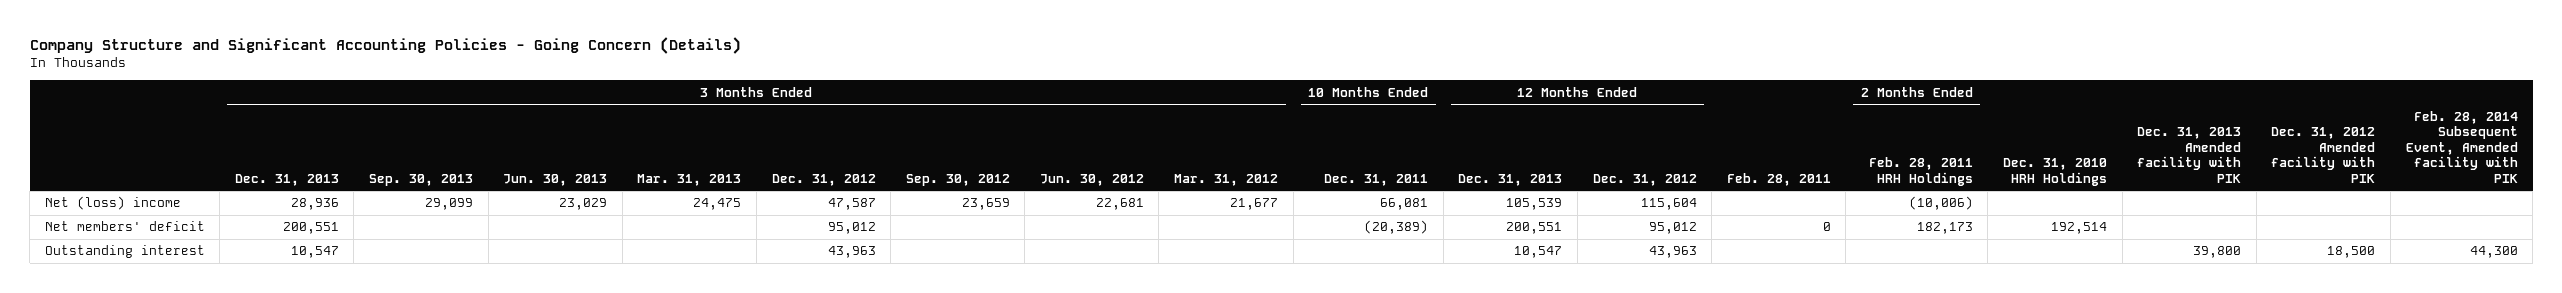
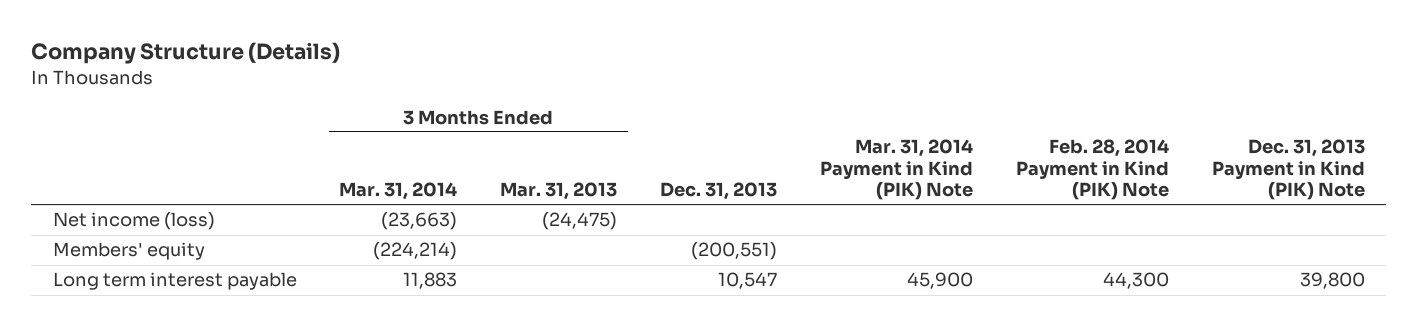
- Company Structure and Significant Accounting Policies - Going Concern (Details)
+ Company Structure (Details)
- | 3 Months Ended Dec. 31, 2013 | 3 Months Ended Sep. 30, 2013 | 3 Months Ended Jun. 30, 2013 | 3 Months Ended Mar. 31, 2013 | 3 Months Ended Dec. 31, 2012 | 3 Months Ended Sep. 30, 2012 | 3 Months Ended Jun. 30, 2012 | 3 Months Ended Mar. 31, 2012 | 10 Months Ended Dec. 31, 2011 | 12 Months Ended Dec. 31, 2013 | 12 Months Ended Dec. 31, 2012 | Feb. 28, 2011 | 2 Months Ended Feb. 28, 2011 HRH Holdings | Dec. 31, 2010 HRH Holdings | Dec. 31, 2013 Amended facility with PIK | Dec. 31, 2012 Amended facility with PIK | Feb. 28, 2014 Subsequent Event, Amended facility with PIK
+ | 3 Months Ended Mar. 31, 2014 | 3 Months Ended Mar. 31, 2013 | Dec. 31, 2013 | Mar. 31, 2014 Payment in Kind (PIK) Note | Feb. 28, 2014 Payment in Kind (PIK) Note | Dec. 31, 2013 Payment in Kind (PIK) Note
- Net (loss) income | 28,936 | 29,099 | 23,029 | 24,475 | 47,587 | 23,659 | 22,681 | 21,677 | 66,081 | 105,539 | 115,604 | | (10,006) | | | |
- Net members' deficit | 200,551 | | | | 95,012 | | | | (20,389) | 200,551 | 95,012 | 0 | 182,173 | 192,514 | | |
- Outstanding interest | 10,547 | | | | 43,963 | | | | | 10,547 | 43,963 | | | | 39,800 | 18,500 | 44,300
+ Net income (loss) | (23,663) | (24,475) | | | |
+ Members' equity | (224,214) | | (200,551) | | |
+ Long term interest payable | 11,883 | | 10,547 | 45,900 | 44,300 | 39,800

